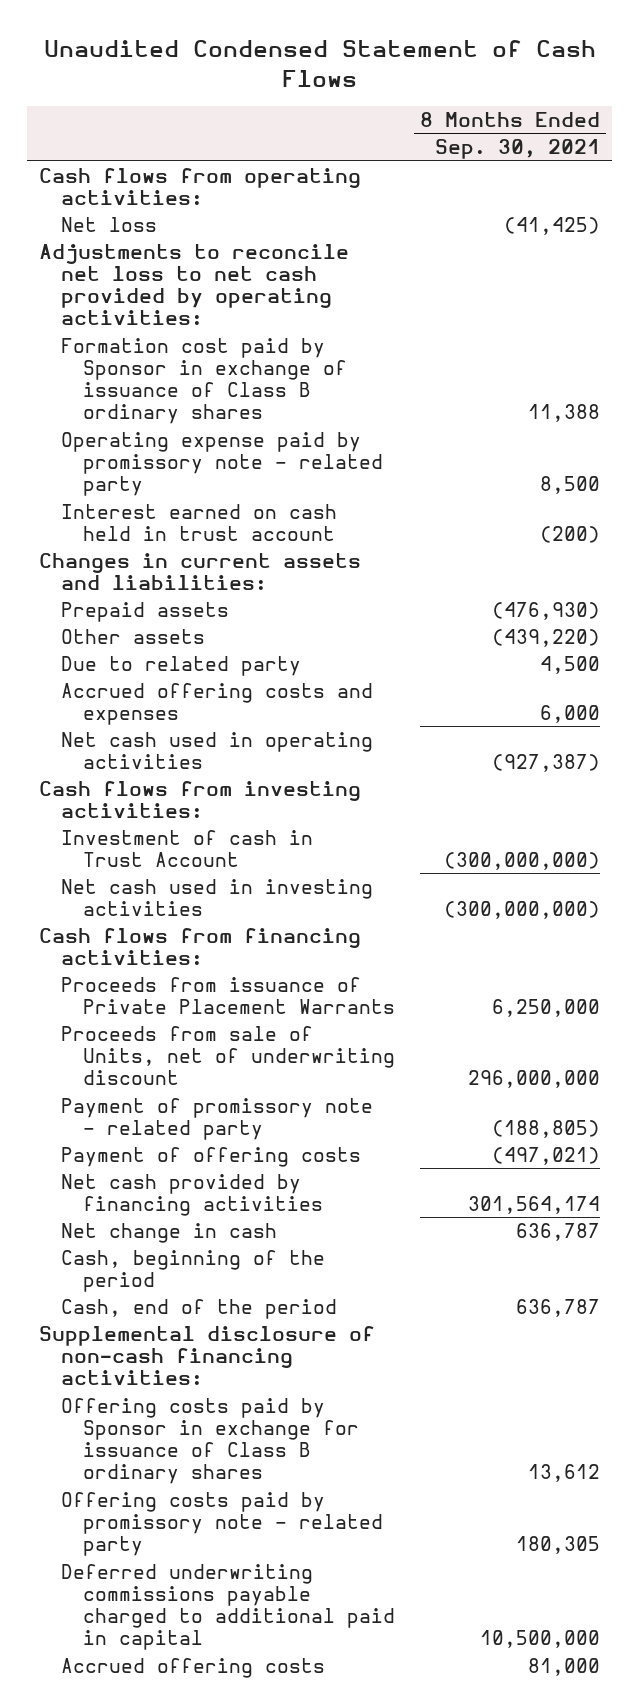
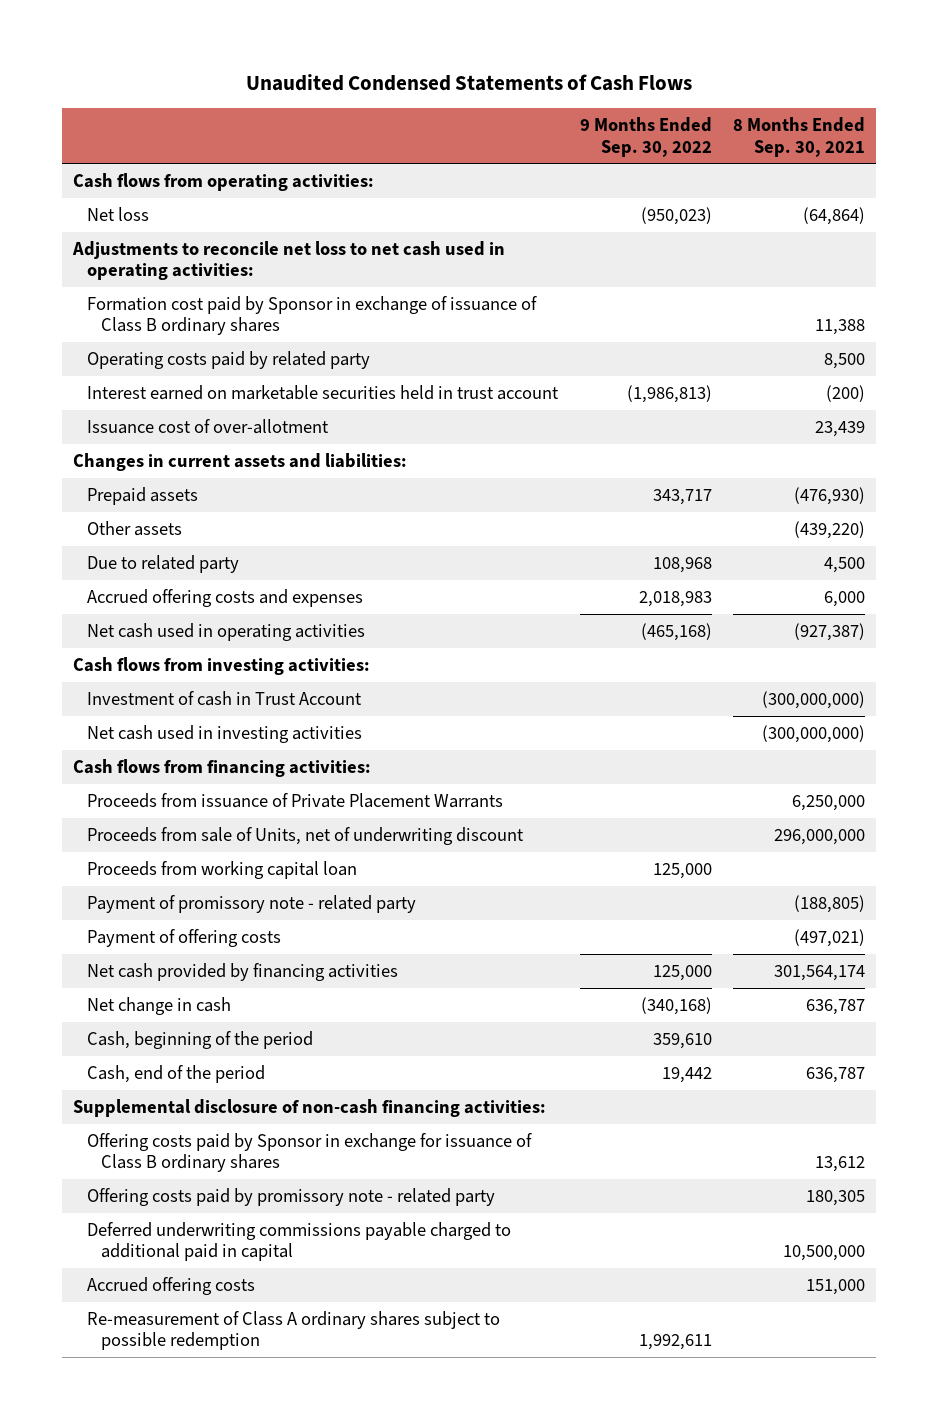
- Unaudited Condensed Statement of Cash Flows
+ Unaudited Condensed Statements of Cash Flows
- | 8 Months Ended Sep. 30, 2021
+ | 9 Months Ended Sep. 30, 2022 | 8 Months Ended Sep. 30, 2021
- Net loss | (41,425)
- Adjustments to reconcile net loss to net cash provided by operating activities:
+ Net loss | (950,023) | (64,864)
+ Adjustments to reconcile net loss to net cash used in operating activities:
- Operating expense paid by promissory note - related party | 8,500
- Interest earned on cash held in trust account | (200)
+ Operating costs paid by related party | | 8,500
+ Interest earned on marketable securities held in trust account | (1,986,813) | (200)
+ Issuance cost of over-allotment | | 23,439
+ Proceeds from working capital loan | 125,000 |
- Accrued offering costs | 81,000
+ Accrued offering costs | | 151,000
+ Re-measurement of Class A ordinary shares subject to possible redemption | 1,992,611 |

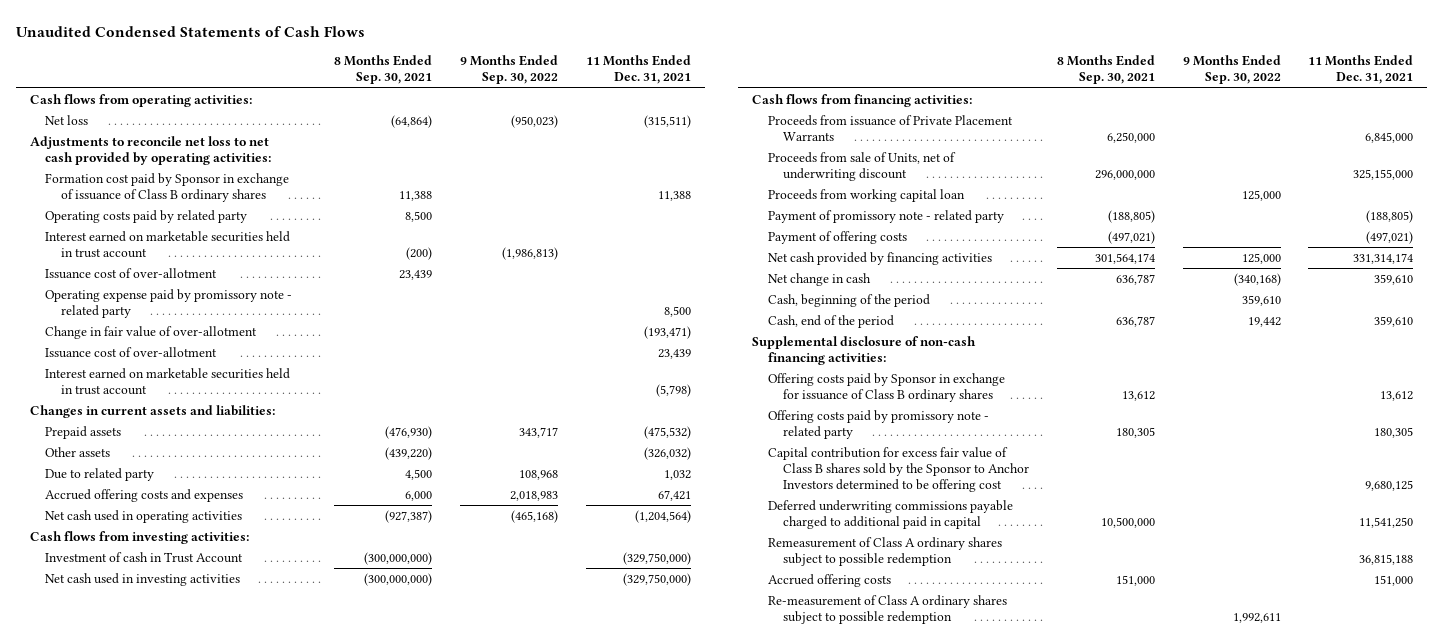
- | 9 Months Ended Sep. 30, 2022 | 8 Months Ended Sep. 30, 2021
+ | 8 Months Ended Sep. 30, 2021 | 9 Months Ended Sep. 30, 2022 | 11 Months Ended Dec. 31, 2021
- Adjustments to reconcile net loss to net cash used in operating activities:
+ Adjustments to reconcile net loss to net cash provided by operating activities:
+ Operating expense paid by promissory note - related party | | | 8,500
+ Change in fair value of over-allotment | | | (193,471)
+ Issuance cost of over-allotment | | | 23,439
+ Interest earned on marketable securities held in trust account | | | (5,798)
+ Capital contribution for excess fair value of Class B shares sold by the Sponsor to Anchor Investors determined to be offering cost | | | 9,680,125
+ Remeasurement of Class A ordinary shares subject to possible redemption | | | 36,815,188

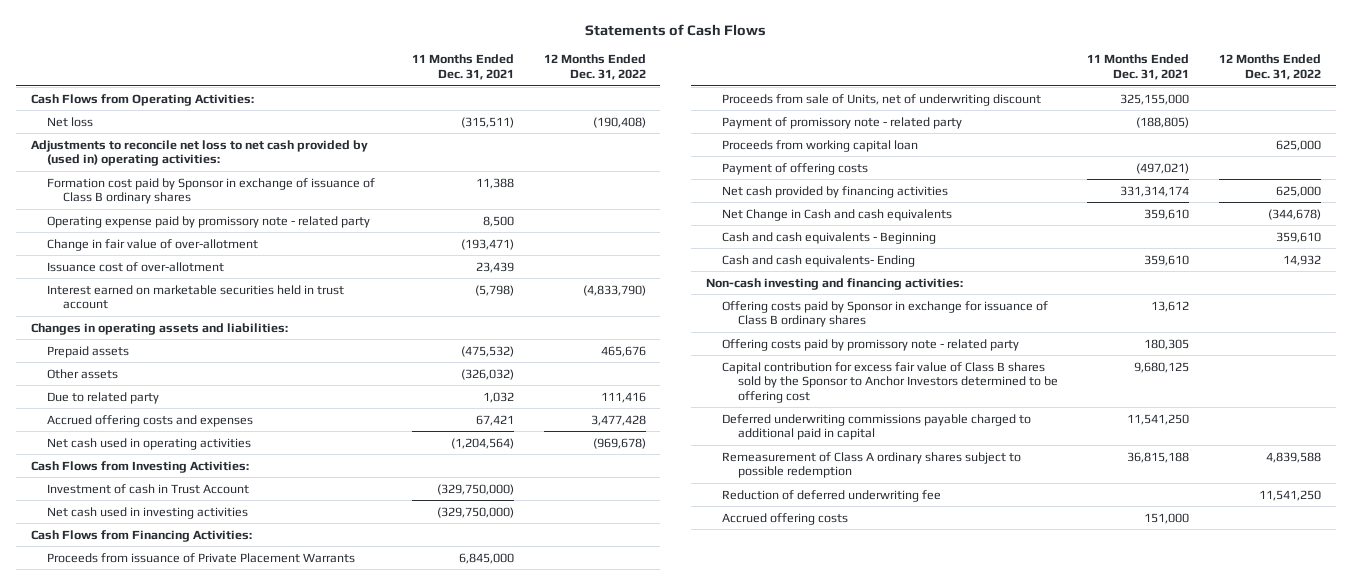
- Unaudited Condensed Statements of Cash Flows
+ Statements of Cash Flows
- | 8 Months Ended Sep. 30, 2021 | 9 Months Ended Sep. 30, 2022 | 11 Months Ended Dec. 31, 2021
+ | 11 Months Ended Dec. 31, 2021 | 12 Months Ended Dec. 31, 2022
- Cash flows from operating activities:
+ Cash Flows from Operating Activities:
- Adjustments to reconcile net loss to net cash provided by operating activities:
+ Adjustments to reconcile net loss to net cash provided by (used in) operating activities:
- Operating costs paid by related party | 8,500 | |
- Interest earned on marketable securities held in trust account | (200) | (1,986,813) |
- Issuance cost of over-allotment | 23,439 | |
- Changes in current assets and liabilities:
+ Changes in operating assets and liabilities:
- Cash flows from investing activities:
+ Cash Flows from Investing Activities:
- Cash flows from financing activities:
+ Cash Flows from Financing Activities:
moved down: Proceeds from working capital loan | | 625,000
- Net change in cash | 636,787 | (340,168) | 359,610
- Cash, beginning of the period | | 359,610 |
- Cash, end of the period | 636,787 | 19,442 | 359,610
- Supplemental disclosure of non-cash financing activities:
+ Net Change in Cash and cash equivalents | 359,610 | (344,678)
+ Cash and cash equivalents - Beginning | | 359,610
+ Cash and cash equivalents- Ending | 359,610 | 14,932
+ Non-cash investing and financing activities:
+ Reduction of deferred underwriting fee | | 11,541,250
- Re-measurement of Class A ordinary shares subject to possible redemption | | 1,992,611 |

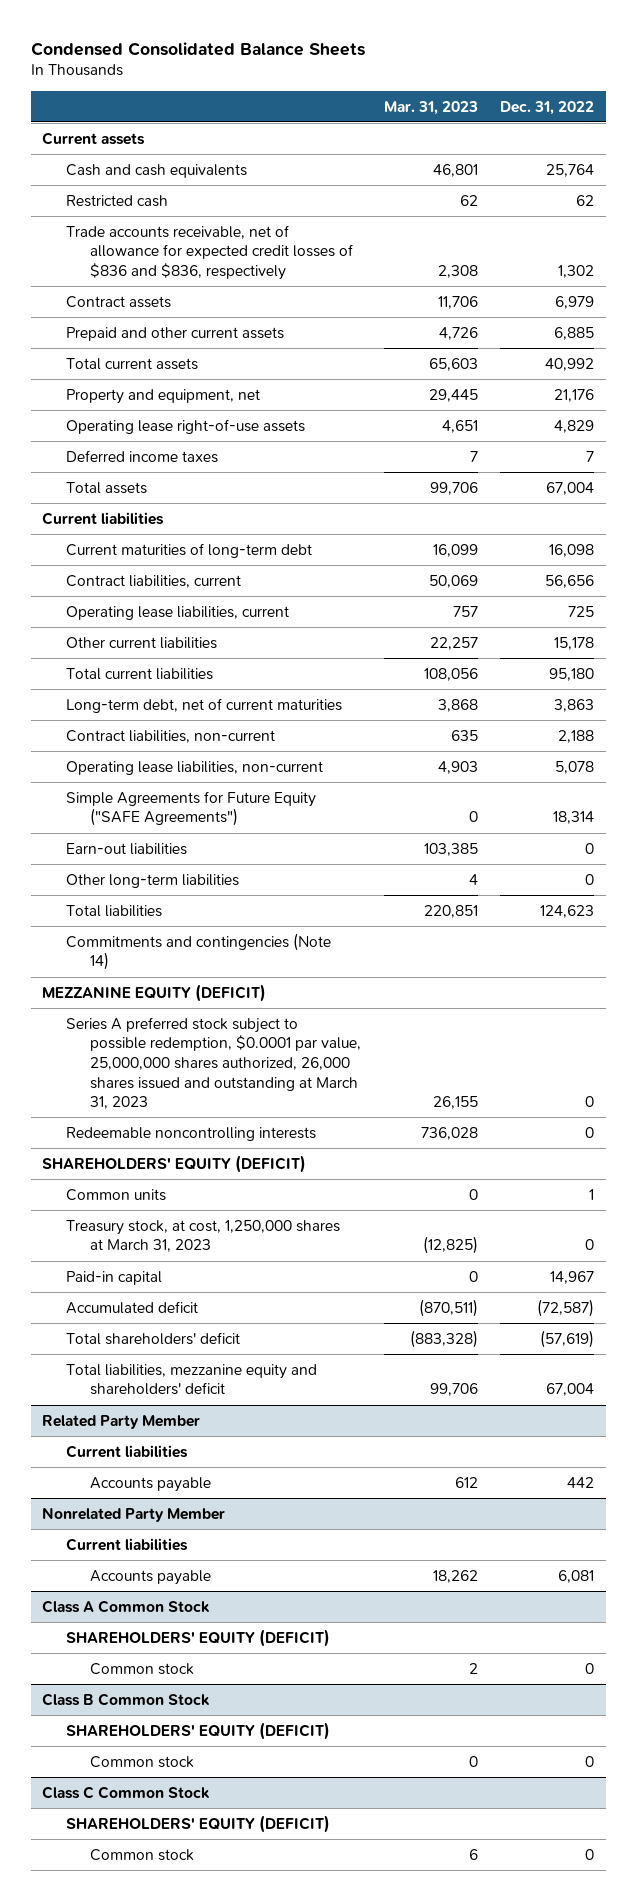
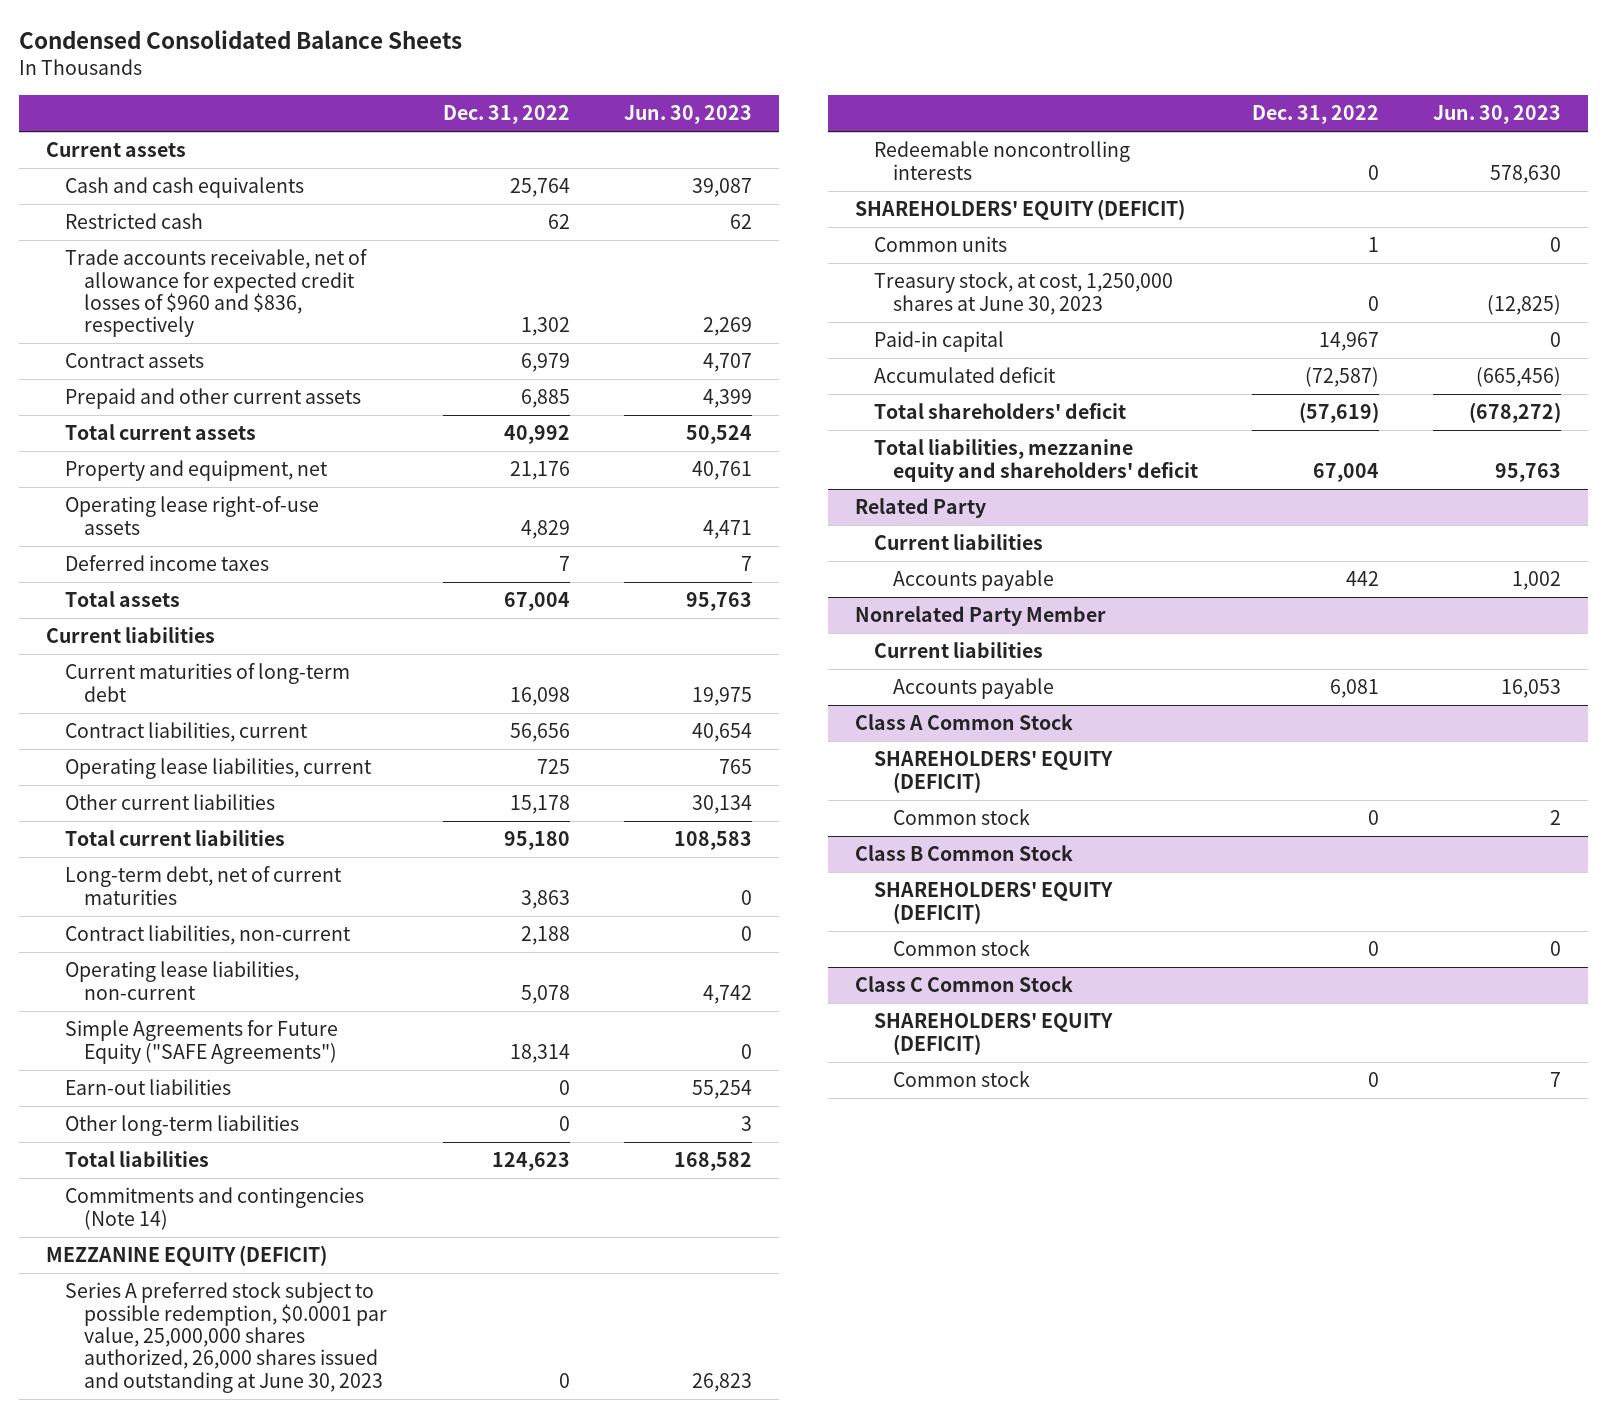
- | Mar. 31, 2023 | Dec. 31, 2022
+ | Dec. 31, 2022 | Jun. 30, 2023
- Trade accounts receivable, net of allowance for expected credit losses of $836 and $836, respectively | 2,308 | 1,302
+ Trade accounts receivable, net of allowance for expected credit losses of $960 and $836, respectively | 1,302 | 2,269
- Series A preferred stock subject to possible redemption, $0.0001 par value, 25,000,000 shares authorized, 26,000 shares issued and outstanding at March 31, 2023 | 26,155 | 0
+ Series A preferred stock subject to possible redemption, $0.0001 par value, 25,000,000 shares authorized, 26,000 shares issued and outstanding at June 30, 2023 | 0 | 26,823
- Treasury stock, at cost, 1,250,000 shares at March 31, 2023 | (12,825) | 0
+ Treasury stock, at cost, 1,250,000 shares at June 30, 2023 | 0 | (12,825)
- Related Party Member
+ Related Party

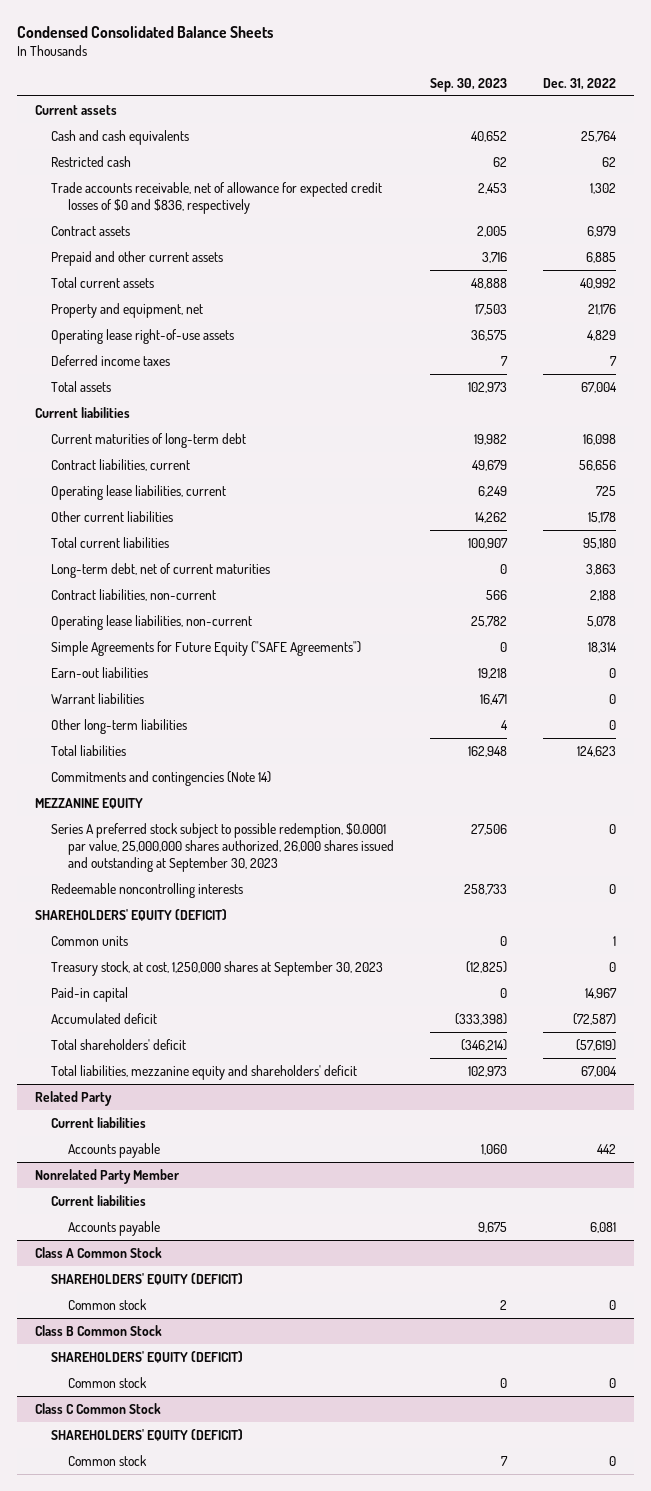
- | Dec. 31, 2022 | Jun. 30, 2023
+ | Sep. 30, 2023 | Dec. 31, 2022
- Trade accounts receivable, net of allowance for expected credit losses of $960 and $836, respectively | 1,302 | 2,269
+ Trade accounts receivable, net of allowance for expected credit losses of $0 and $836, respectively | 2,453 | 1,302
+ Warrant liabilities | 16,471 | 0
- MEZZANINE EQUITY (DEFICIT)
- Series A preferred stock subject to possible redemption, $0.0001 par value, 25,000,000 shares authorized, 26,000 shares issued and outstanding at June 30, 2023 | 0 | 26,823
+ MEZZANINE EQUITY
+ Series A preferred stock subject to possible redemption, $0.0001 par value, 25,000,000 shares authorized, 26,000 shares issued and outstanding at September 30, 2023 | 27,506 | 0
- Treasury stock, at cost, 1,250,000 shares at June 30, 2023 | 0 | (12,825)
+ Treasury stock, at cost, 1,250,000 shares at September 30, 2023 | (12,825) | 0

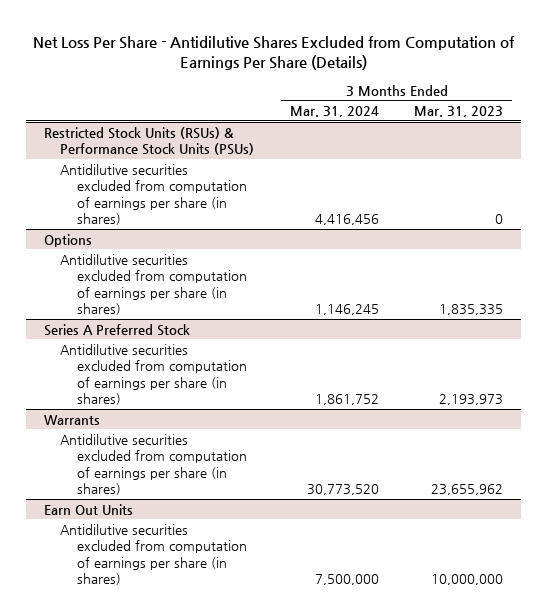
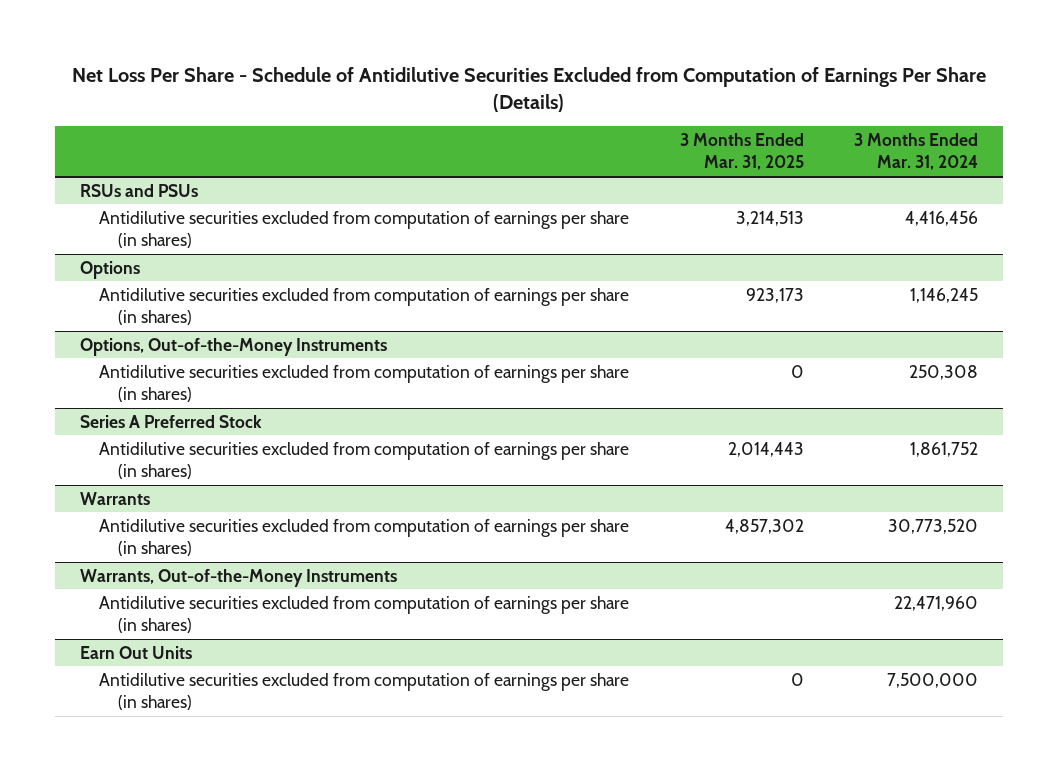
- Net Loss Per Share - Antidilutive Shares Excluded from Computation of Earnings Per Share (Details)
+ Net Loss Per Share - Schedule of Antidilutive Securities Excluded from Computation of Earnings Per Share (Details)
- | 3 Months Ended Mar. 31, 2024 | 3 Months Ended Mar. 31, 2023
+ | 3 Months Ended Mar. 31, 2025 | 3 Months Ended Mar. 31, 2024
- Restricted Stock Units (RSUs) & Performance Stock Units (PSUs)
+ RSUs and PSUs
+ Options, Out-of-the-Money Instruments
+ Antidilutive securities excluded from computation of earnings per share (in shares) | 0 | 250,308
+ Warrants, Out-of-the-Money Instruments
+ Antidilutive securities excluded from computation of earnings per share (in shares) | | 22,471,960

